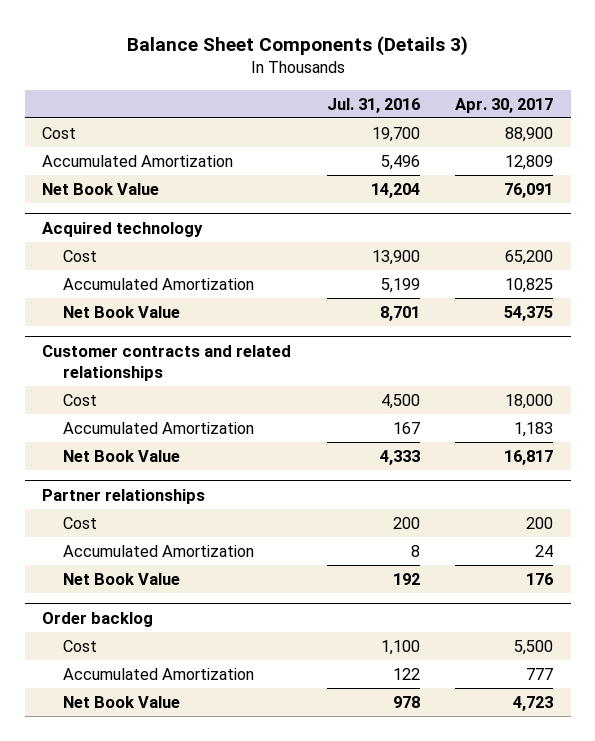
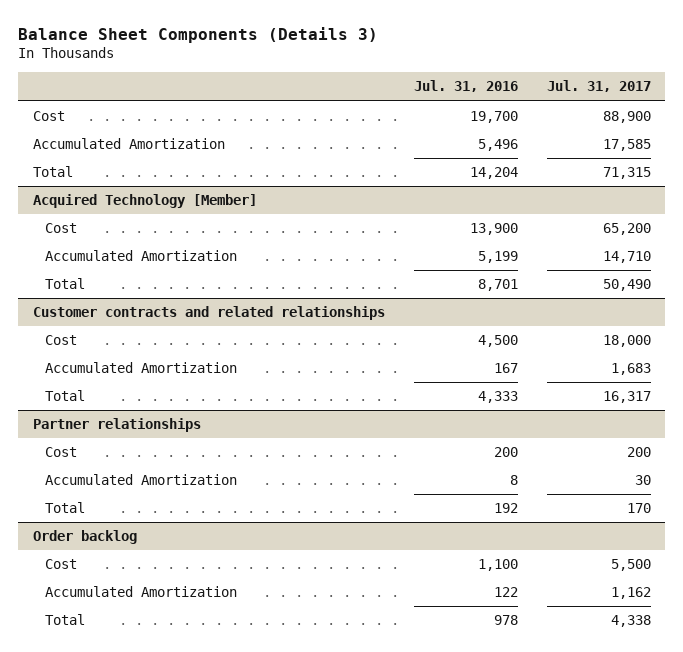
- | Jul. 31, 2016 | Apr. 30, 2017
+ | Jul. 31, 2016 | Jul. 31, 2017
- Net Book Value | 14,204 | 76,091
- Acquired technology
+ Total | 14,204 | 71,315
+ Acquired Technology [Member]
- Net Book Value | 8,701 | 54,375
+ Total | 8,701 | 50,490
@ Customer contracts and related relationships
- Net Book Value | 4,333 | 16,817
+ Total | 4,333 | 16,317
@ Partner relationships
- Net Book Value | 192 | 176
+ Total | 192 | 170
@ Order backlog
- Net Book Value | 978 | 4,723
+ Total | 978 | 4,338

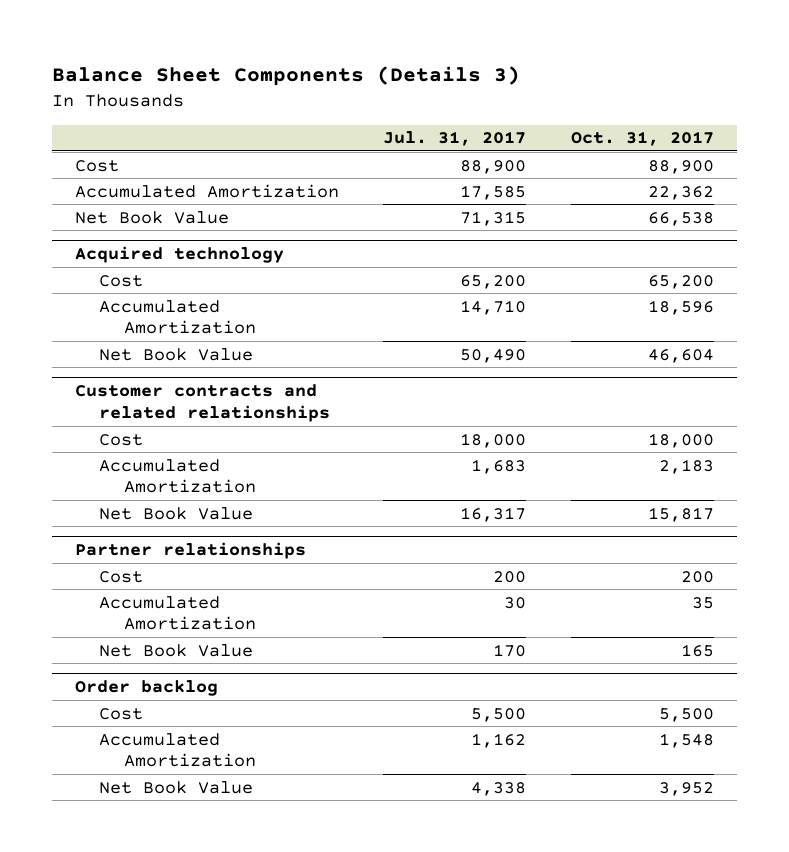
- | Jul. 31, 2016 | Jul. 31, 2017
+ | Jul. 31, 2017 | Oct. 31, 2017
- Total | 14,204 | 71,315
- Acquired Technology [Member]
+ Net Book Value | 71,315 | 66,538
+ Acquired technology
- Total | 8,701 | 50,490
+ Net Book Value | 50,490 | 46,604
@ Customer contracts and related relationships
- Total | 4,333 | 16,317
+ Net Book Value | 16,317 | 15,817
@ Partner relationships
- Total | 192 | 170
+ Net Book Value | 170 | 165
@ Order backlog
- Total | 978 | 4,338
+ Net Book Value | 4,338 | 3,952

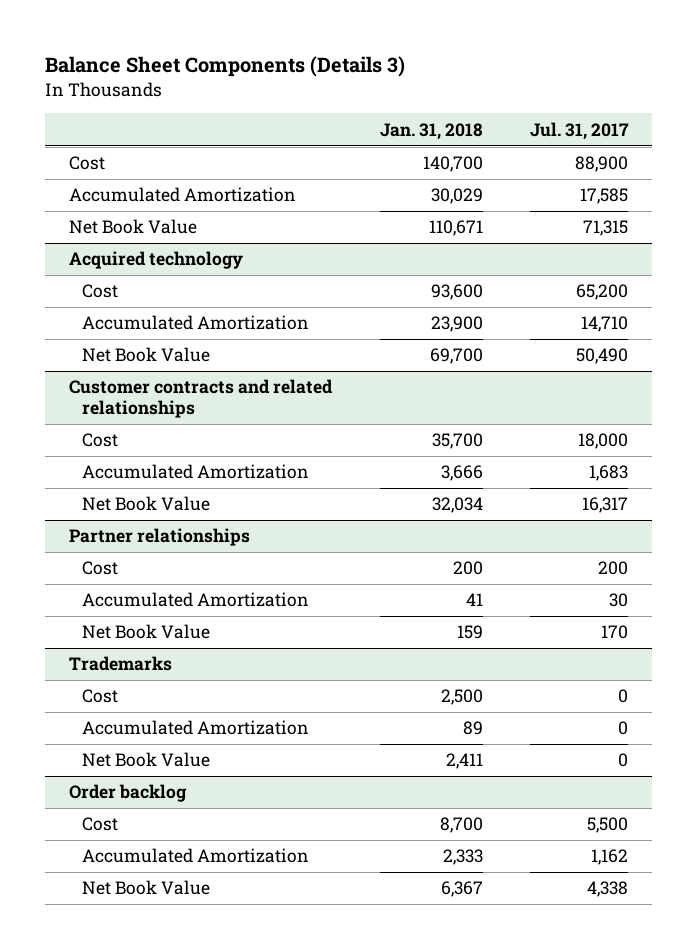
- | Jul. 31, 2017 | Oct. 31, 2017
+ | Jan. 31, 2018 | Jul. 31, 2017
+ Trademarks
+ Cost | 2,500 | 0
+ Accumulated Amortization | 89 | 0
+ Net Book Value | 2,411 | 0

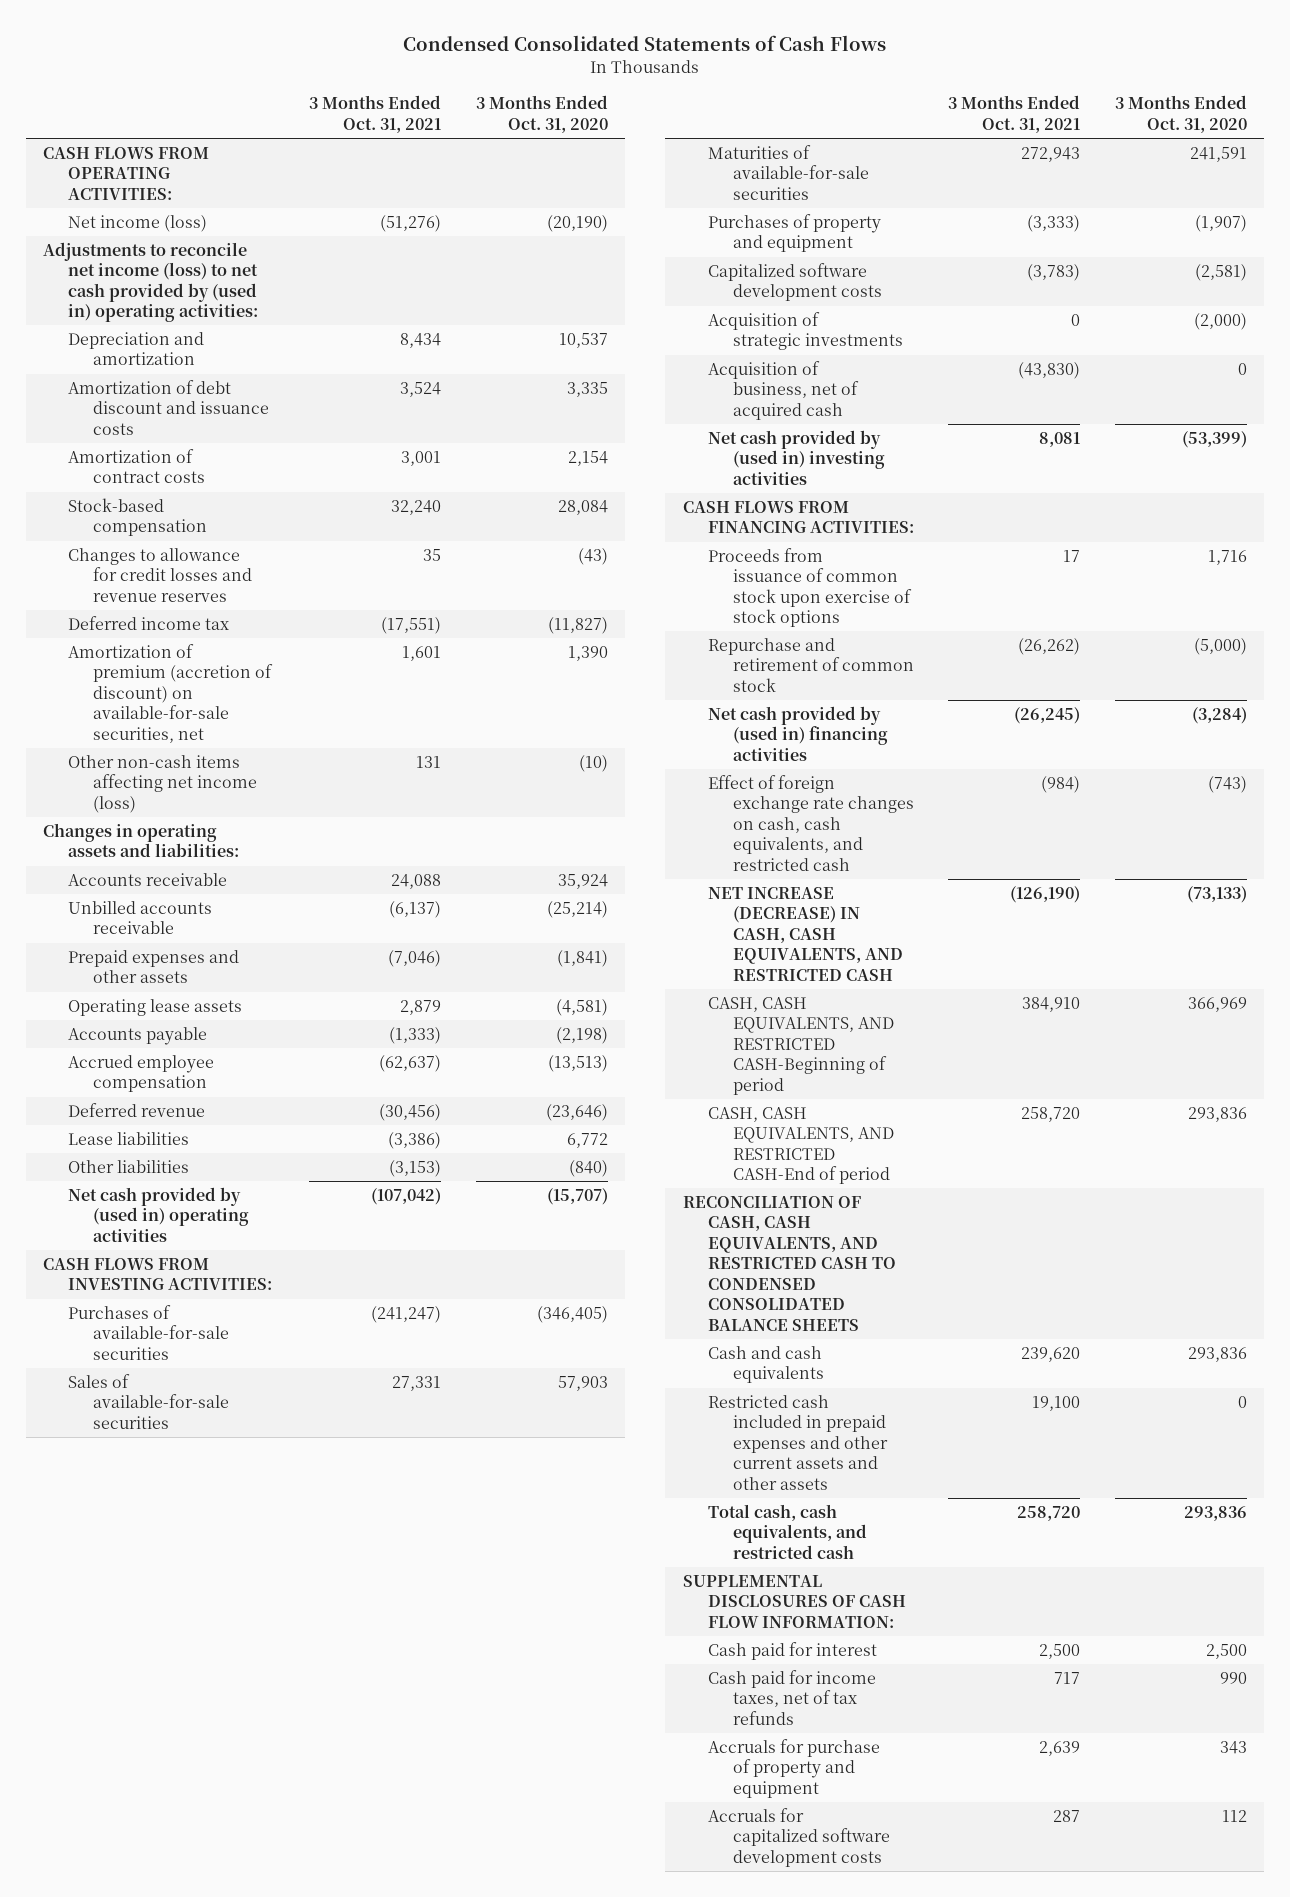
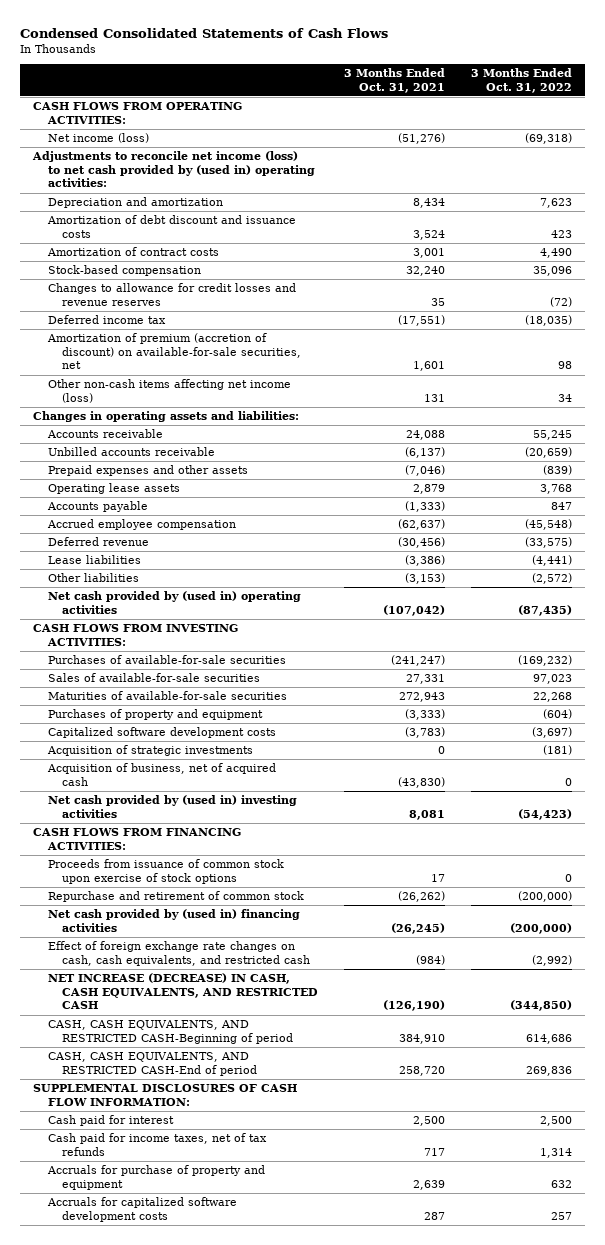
- | 3 Months Ended Oct. 31, 2021 | 3 Months Ended Oct. 31, 2020
+ | 3 Months Ended Oct. 31, 2021 | 3 Months Ended Oct. 31, 2022
- RECONCILIATION OF CASH, CASH EQUIVALENTS, AND RESTRICTED CASH TO CONDENSED CONSOLIDATED BALANCE SHEETS
- Cash and cash equivalents | 239,620 | 293,836
- Restricted cash included in prepaid expenses and other current assets and other assets | 19,100 | 0
- Total cash, cash equivalents, and restricted cash | 258,720 | 293,836

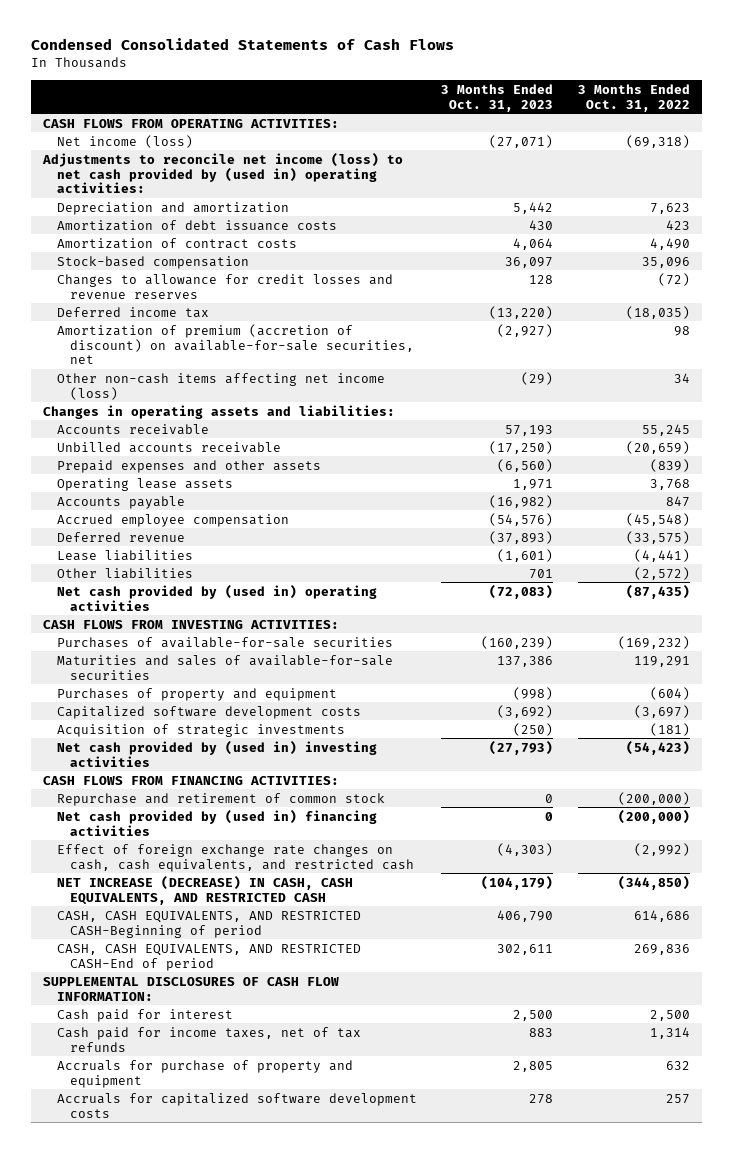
- | 3 Months Ended Oct. 31, 2021 | 3 Months Ended Oct. 31, 2022
+ | 3 Months Ended Oct. 31, 2023 | 3 Months Ended Oct. 31, 2022
- Amortization of debt discount and issuance costs | 3,524 | 423
+ Amortization of debt issuance costs | 430 | 423
- Sales of available-for-sale securities | 27,331 | 97,023
- Maturities of available-for-sale securities | 272,943 | 22,268
+ Maturities and sales of available-for-sale securities | 137,386 | 119,291
- Acquisition of business, net of acquired cash | (43,830) | 0
- Proceeds from issuance of common stock upon exercise of stock options | 17 | 0

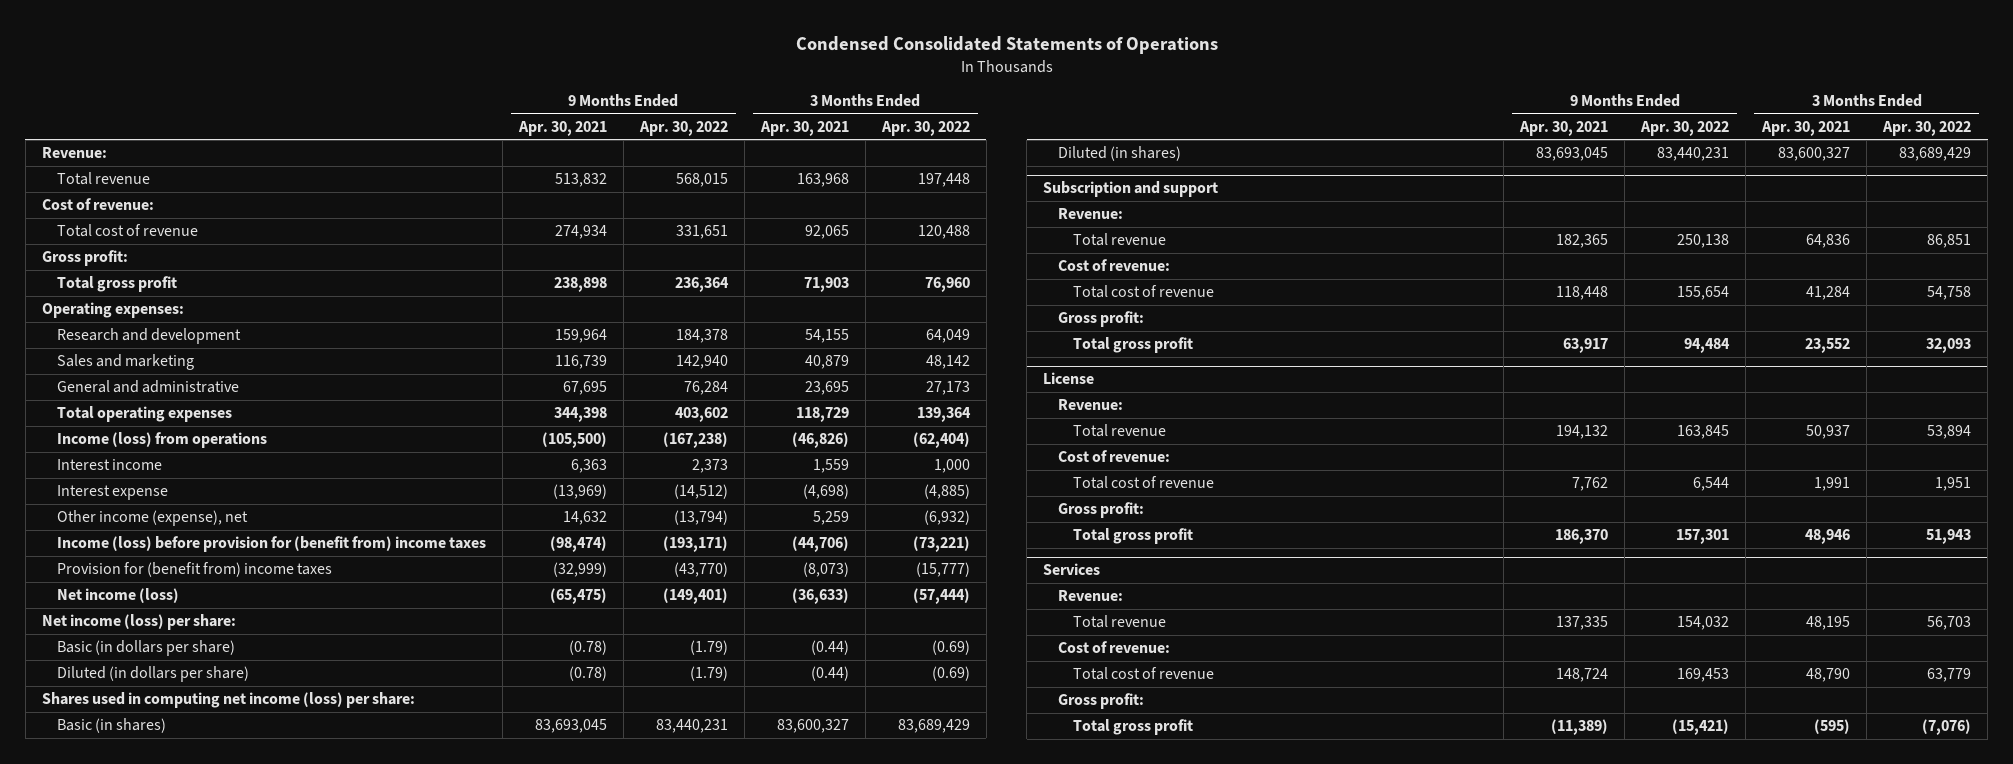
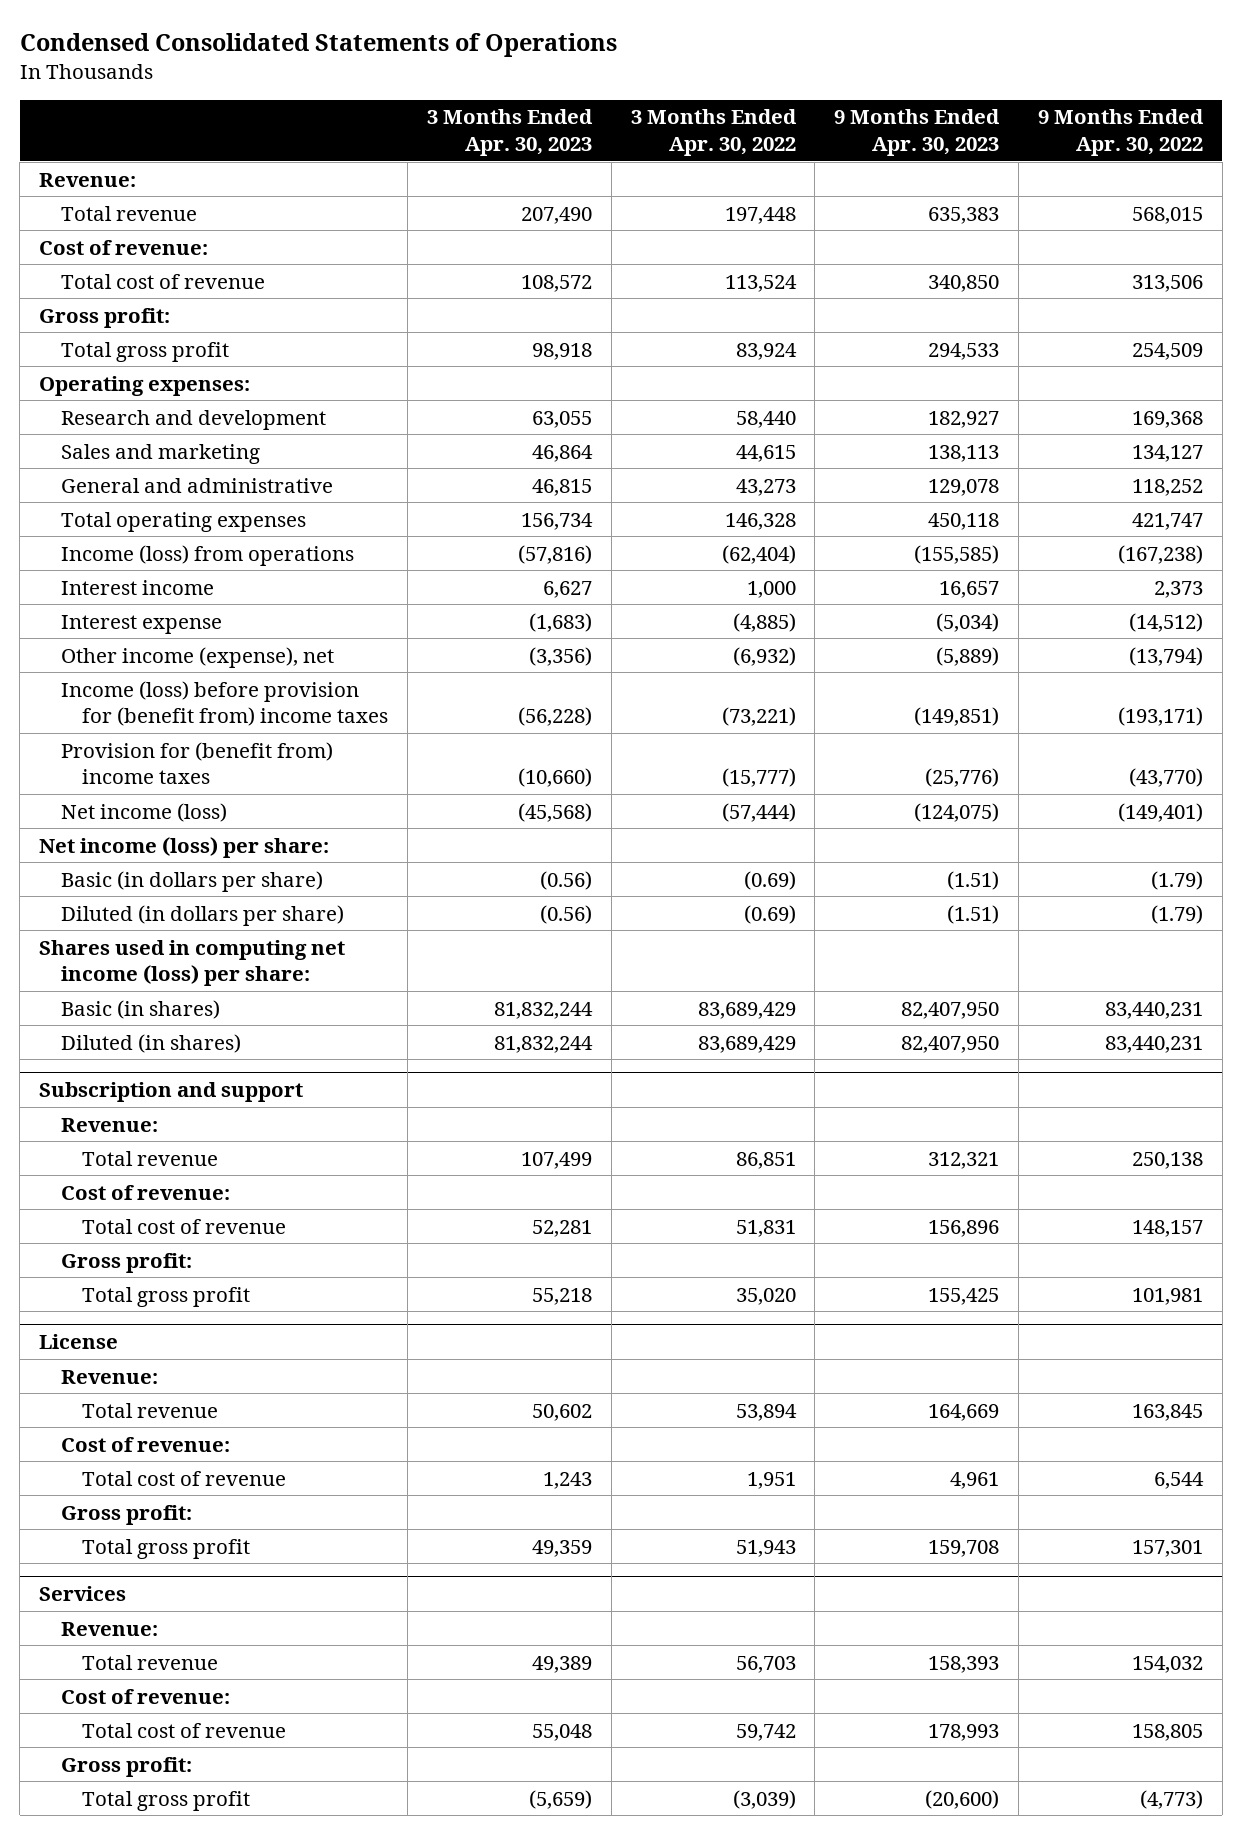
- | 9 Months Ended Apr. 30, 2021 | 9 Months Ended Apr. 30, 2022 | 3 Months Ended Apr. 30, 2021 | 3 Months Ended Apr. 30, 2022
+ | 3 Months Ended Apr. 30, 2023 | 3 Months Ended Apr. 30, 2022 | 9 Months Ended Apr. 30, 2023 | 9 Months Ended Apr. 30, 2022
- Total cost of revenue | 274,934 | 331,651 | 92,065 | 120,488
+ Total cost of revenue | 108,572 | 113,524 | 340,850 | 313,506
- Total gross profit | 238,898 | 236,364 | 71,903 | 76,960
+ Total gross profit | 98,918 | 83,924 | 294,533 | 254,509
- Research and development | 159,964 | 184,378 | 54,155 | 64,049
- Sales and marketing | 116,739 | 142,940 | 40,879 | 48,142
- General and administrative | 67,695 | 76,284 | 23,695 | 27,173
- Total operating expenses | 344,398 | 403,602 | 118,729 | 139,364
+ Research and development | 63,055 | 58,440 | 182,927 | 169,368
+ Sales and marketing | 46,864 | 44,615 | 138,113 | 134,127
+ General and administrative | 46,815 | 43,273 | 129,078 | 118,252
+ Total operating expenses | 156,734 | 146,328 | 450,118 | 421,747
@ Subscription and support
- Total cost of revenue | 118,448 | 155,654 | 41,284 | 54,758
+ Total cost of revenue | 52,281 | 51,831 | 156,896 | 148,157
- Total gross profit | 63,917 | 94,484 | 23,552 | 32,093
+ Total gross profit | 55,218 | 35,020 | 155,425 | 101,981
@ Services
- Total cost of revenue | 148,724 | 169,453 | 48,790 | 63,779
+ Total cost of revenue | 55,048 | 59,742 | 178,993 | 158,805
- Total gross profit | (11,389) | (15,421) | (595) | (7,076)
+ Total gross profit | (5,659) | (3,039) | (20,600) | (4,773)

